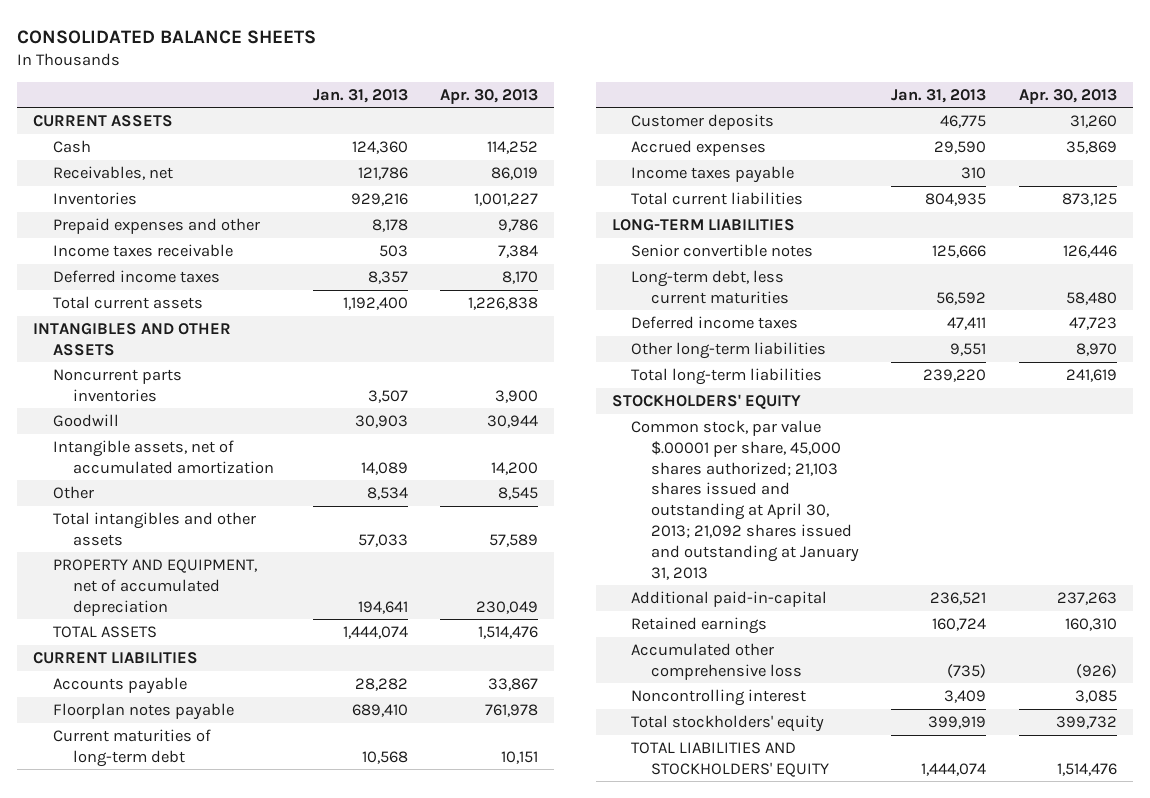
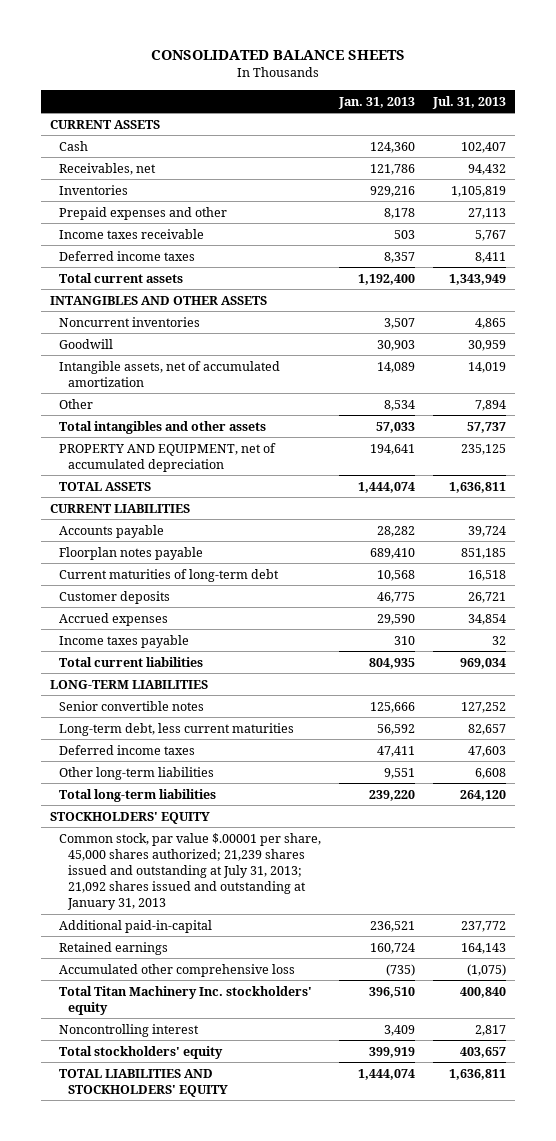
- | Jan. 31, 2013 | Apr. 30, 2013
+ | Jan. 31, 2013 | Jul. 31, 2013
- Noncurrent parts inventories | 3,507 | 3,900
+ Noncurrent inventories | 3,507 | 4,865
- Common stock, par value $.00001 per share, 45,000 shares authorized; 21,103 shares issued and outstanding at April 30, 2013; 21,092 shares issued and outstanding at January 31, 2013
+ Common stock, par value $.00001 per share, 45,000 shares authorized; 21,239 shares issued and outstanding at July 31, 2013; 21,092 shares issued and outstanding at January 31, 2013
+ Total Titan Machinery Inc. stockholders' equity | 396,510 | 400,840

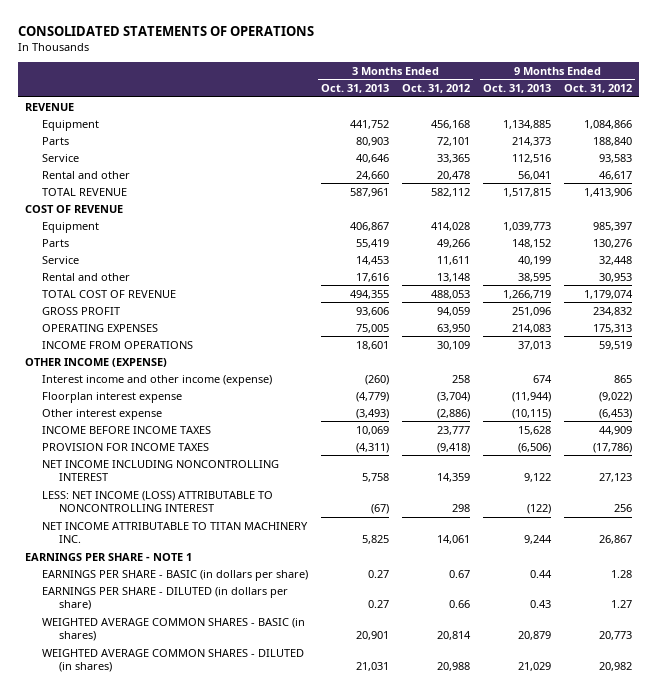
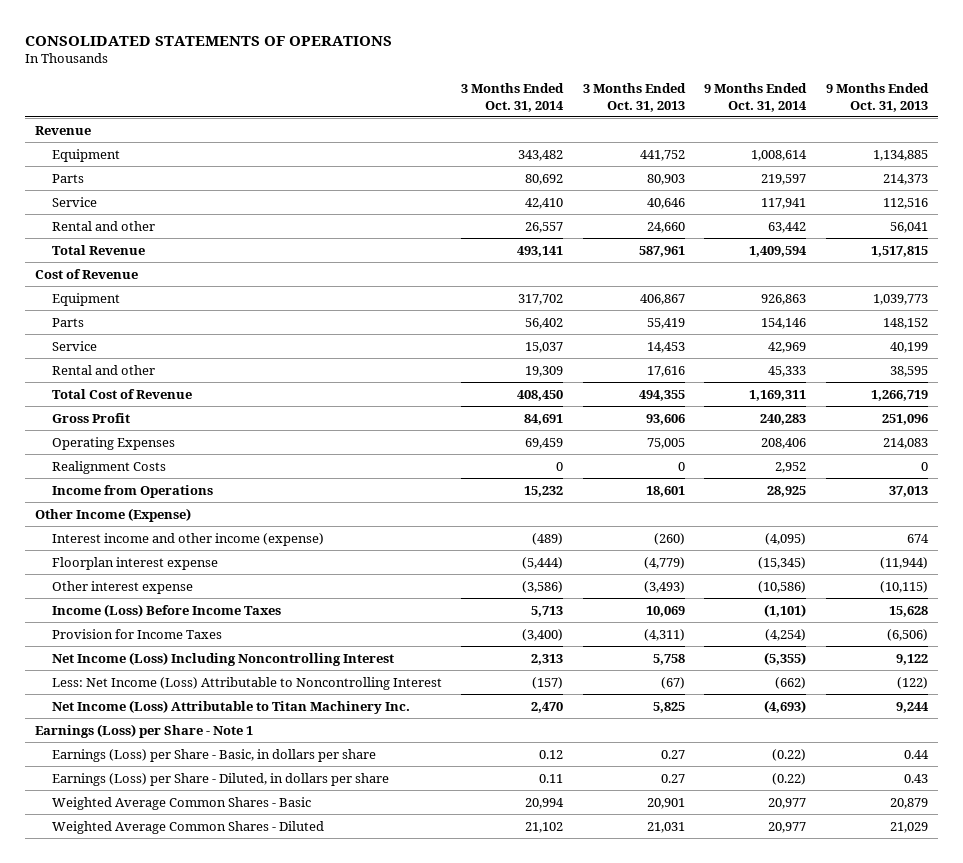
- | 3 Months Ended Oct. 31, 2013 | 3 Months Ended Oct. 31, 2012 | 9 Months Ended Oct. 31, 2013 | 9 Months Ended Oct. 31, 2012
+ | 3 Months Ended Oct. 31, 2014 | 3 Months Ended Oct. 31, 2013 | 9 Months Ended Oct. 31, 2014 | 9 Months Ended Oct. 31, 2013
- REVENUE
+ Revenue
- TOTAL REVENUE | 587,961 | 582,112 | 1,517,815 | 1,413,906
- COST OF REVENUE
+ Total Revenue | 493,141 | 587,961 | 1,409,594 | 1,517,815
+ Cost of Revenue
- TOTAL COST OF REVENUE | 494,355 | 488,053 | 1,266,719 | 1,179,074
- GROSS PROFIT | 93,606 | 94,059 | 251,096 | 234,832
- OPERATING EXPENSES | 75,005 | 63,950 | 214,083 | 175,313
- INCOME FROM OPERATIONS | 18,601 | 30,109 | 37,013 | 59,519
- OTHER INCOME (EXPENSE)
+ Total Cost of Revenue | 408,450 | 494,355 | 1,169,311 | 1,266,719
+ Gross Profit | 84,691 | 93,606 | 240,283 | 251,096
+ Operating Expenses | 69,459 | 75,005 | 208,406 | 214,083
+ Realignment Costs | 0 | 0 | 2,952 | 0
+ Income from Operations | 15,232 | 18,601 | 28,925 | 37,013
+ Other Income (Expense)
- INCOME BEFORE INCOME TAXES | 10,069 | 23,777 | 15,628 | 44,909
- PROVISION FOR INCOME TAXES | (4,311) | (9,418) | (6,506) | (17,786)
- NET INCOME INCLUDING NONCONTROLLING INTEREST | 5,758 | 14,359 | 9,122 | 27,123
- LESS: NET INCOME (LOSS) ATTRIBUTABLE TO NONCONTROLLING INTEREST | (67) | 298 | (122) | 256
- NET INCOME ATTRIBUTABLE TO TITAN MACHINERY INC. | 5,825 | 14,061 | 9,244 | 26,867
- EARNINGS PER SHARE - NOTE 1
- EARNINGS PER SHARE - BASIC (in dollars per share) | 0.27 | 0.67 | 0.44 | 1.28
- EARNINGS PER SHARE - DILUTED (in dollars per share) | 0.27 | 0.66 | 0.43 | 1.27
- WEIGHTED AVERAGE COMMON SHARES - BASIC (in shares) | 20,901 | 20,814 | 20,879 | 20,773
- WEIGHTED AVERAGE COMMON SHARES - DILUTED (in shares) | 21,031 | 20,988 | 21,029 | 20,982
+ Income (Loss) Before Income Taxes | 5,713 | 10,069 | (1,101) | 15,628
+ Provision for Income Taxes | (3,400) | (4,311) | (4,254) | (6,506)
+ Net Income (Loss) Including Noncontrolling Interest | 2,313 | 5,758 | (5,355) | 9,122
+ Less: Net Income (Loss) Attributable to Noncontrolling Interest | (157) | (67) | (662) | (122)
+ Net Income (Loss) Attributable to Titan Machinery Inc. | 2,470 | 5,825 | (4,693) | 9,244
+ Earnings (Loss) per Share - Note 1
+ Earnings (Loss) per Share - Basic, in dollars per share | 0.12 | 0.27 | (0.22) | 0.44
+ Earnings (Loss) per Share - Diluted, in dollars per share | 0.11 | 0.27 | (0.22) | 0.43
+ Weighted Average Common Shares - Basic | 20,994 | 20,901 | 20,977 | 20,879
+ Weighted Average Common Shares - Diluted | 21,102 | 21,031 | 20,977 | 21,029

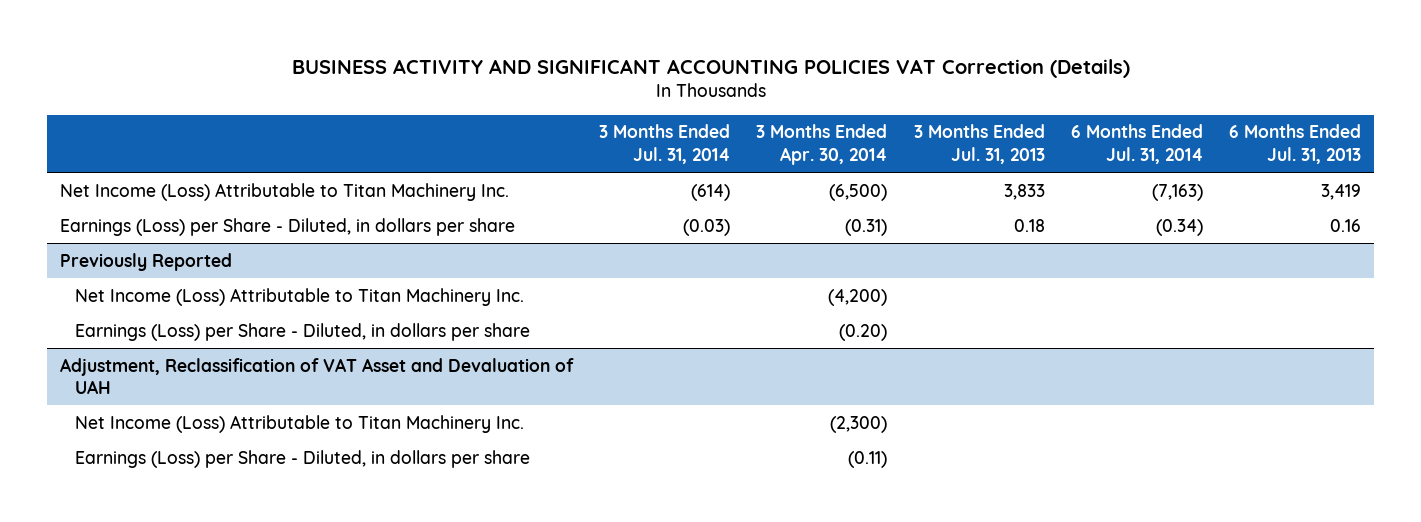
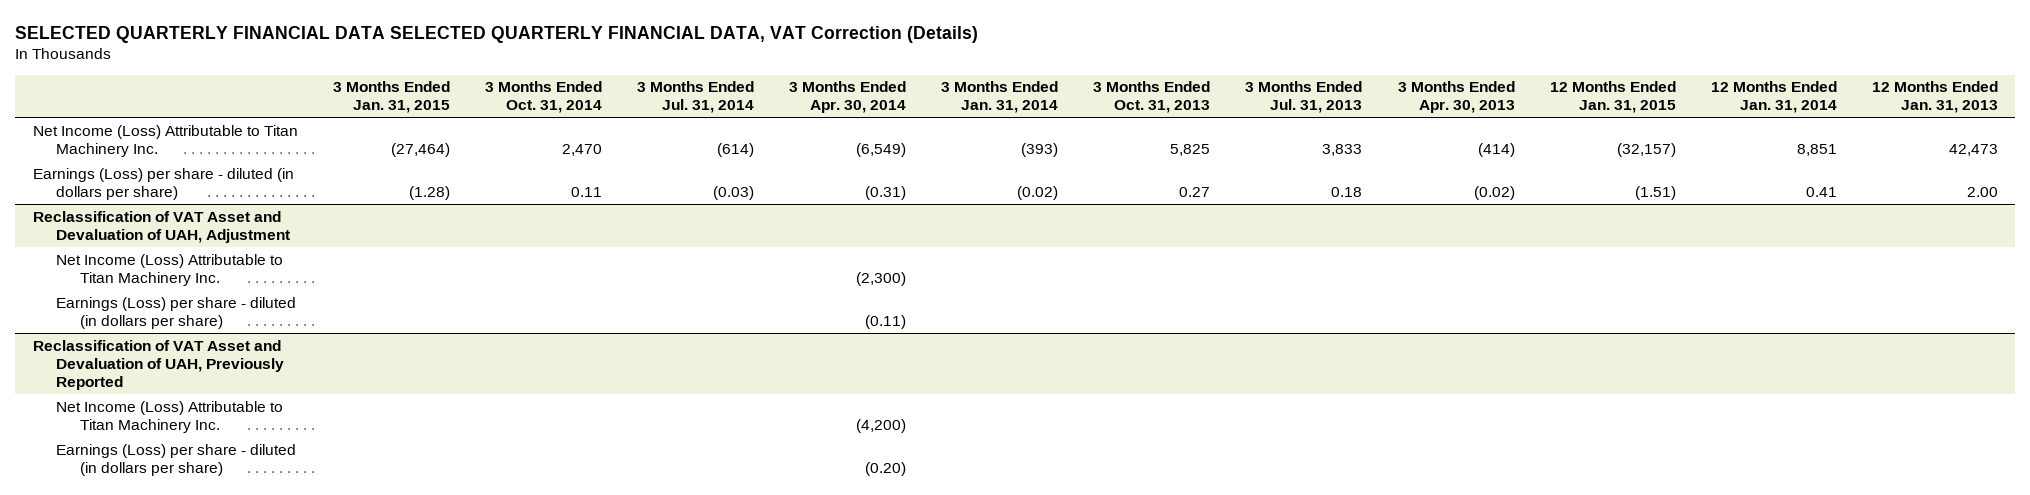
- BUSINESS ACTIVITY AND SIGNIFICANT ACCOUNTING POLICIES VAT Correction (Details)
+ SELECTED QUARTERLY FINANCIAL DATA SELECTED QUARTERLY FINANCIAL DATA, VAT Correction (Details)
- | 3 Months Ended Jul. 31, 2014 | 3 Months Ended Apr. 30, 2014 | 3 Months Ended Jul. 31, 2013 | 6 Months Ended Jul. 31, 2014 | 6 Months Ended Jul. 31, 2013
+ | 3 Months Ended Jan. 31, 2015 | 3 Months Ended Oct. 31, 2014 | 3 Months Ended Jul. 31, 2014 | 3 Months Ended Apr. 30, 2014 | 3 Months Ended Jan. 31, 2014 | 3 Months Ended Oct. 31, 2013 | 3 Months Ended Jul. 31, 2013 | 3 Months Ended Apr. 30, 2013 | 12 Months Ended Jan. 31, 2015 | 12 Months Ended Jan. 31, 2014 | 12 Months Ended Jan. 31, 2013
- Net Income (Loss) Attributable to Titan Machinery Inc. | (614) | (6,500) | 3,833 | (7,163) | 3,419
- Earnings (Loss) per Share - Diluted, in dollars per share | (0.03) | (0.31) | 0.18 | (0.34) | 0.16
- Previously Reported
- Net Income (Loss) Attributable to Titan Machinery Inc. | | (4,200) | | |
- Earnings (Loss) per Share - Diluted, in dollars per share | | (0.20) | | |
- Adjustment, Reclassification of VAT Asset and Devaluation of UAH
+ Net Income (Loss) Attributable to Titan Machinery Inc. | (27,464) | 2,470 | (614) | (6,549) | (393) | 5,825 | 3,833 | (414) | (32,157) | 8,851 | 42,473
+ Earnings (Loss) per share - diluted (in dollars per share) | (1.28) | 0.11 | (0.03) | (0.31) | (0.02) | 0.27 | 0.18 | (0.02) | (1.51) | 0.41 | 2.00
+ Reclassification of VAT Asset and Devaluation of UAH, Adjustment
- Earnings (Loss) per Share - Diluted, in dollars per share | | (0.11) | | |
+ Earnings (Loss) per share - diluted (in dollars per share) | | | | (0.11) | | | | | | |
+ Reclassification of VAT Asset and Devaluation of UAH, Previously Reported
+ Net Income (Loss) Attributable to Titan Machinery Inc. | | | | (4,200) | | | | | | |
+ Earnings (Loss) per share - diluted (in dollars per share) | | | | (0.20) | | | | | | |

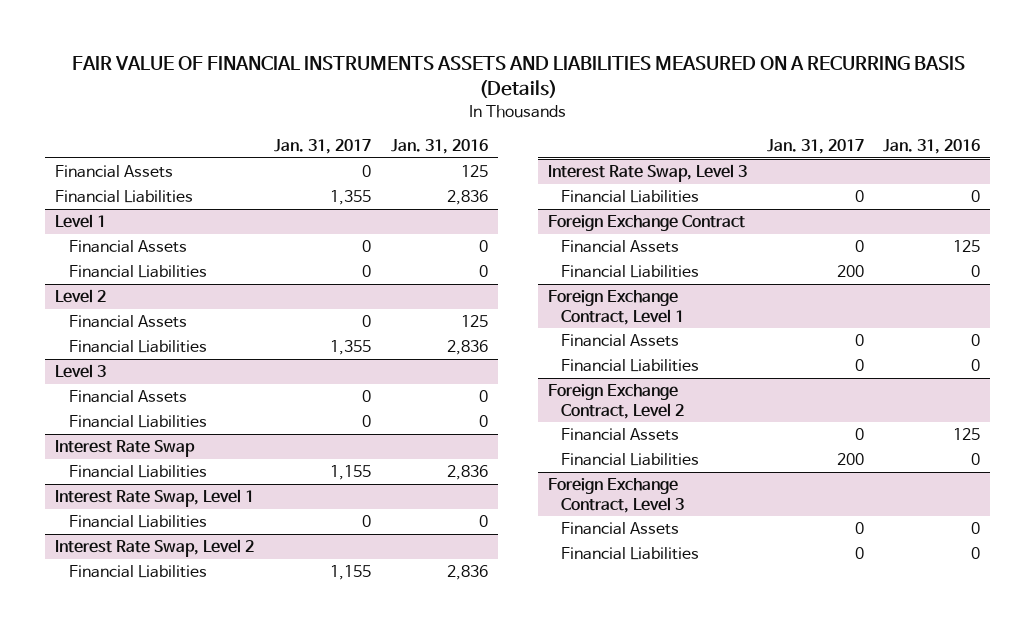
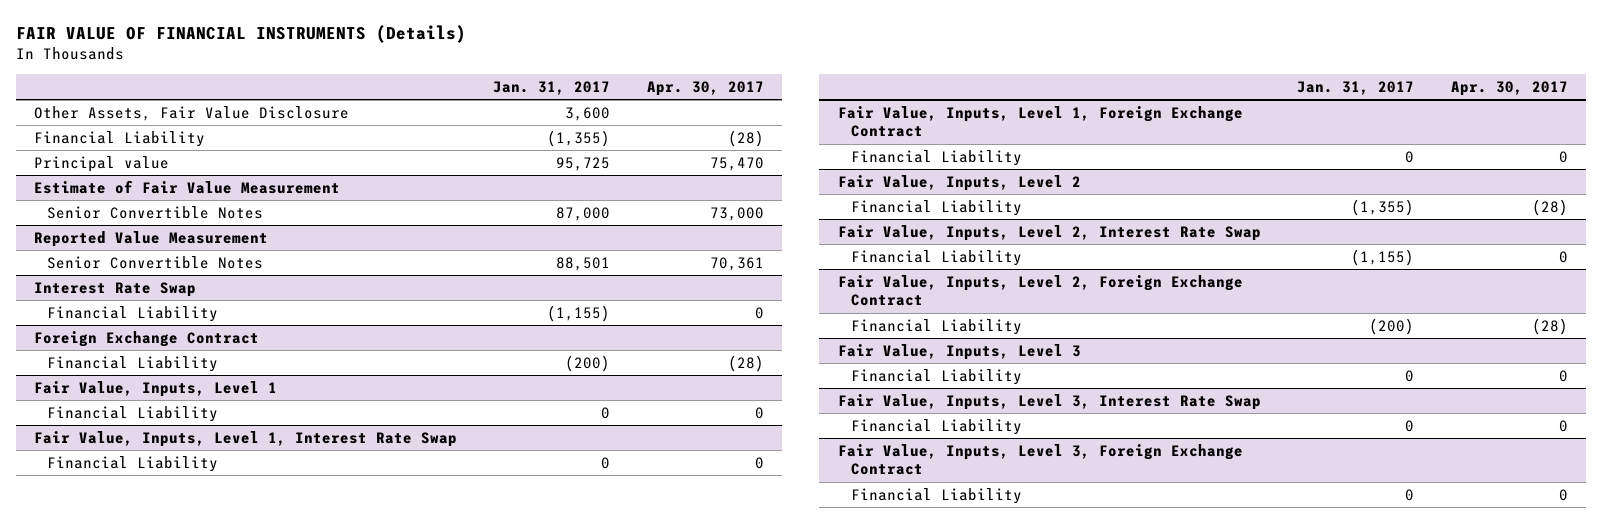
- FAIR VALUE OF FINANCIAL INSTRUMENTS ASSETS AND LIABILITIES MEASURED ON A RECURRING BASIS (Details)
+ FAIR VALUE OF FINANCIAL INSTRUMENTS (Details)
- | Jan. 31, 2017 | Jan. 31, 2016
+ | Jan. 31, 2017 | Apr. 30, 2017
- Financial Assets | 0 | 125
- Financial Liabilities | 1,355 | 2,836
- Level 1
- Financial Assets | 0 | 0
- Financial Liabilities | 0 | 0
- Level 2
- Financial Assets | 0 | 125
- Financial Liabilities | 1,355 | 2,836
- Level 3
- Financial Assets | 0 | 0
- Financial Liabilities | 0 | 0
+ Other Assets, Fair Value Disclosure | 3,600 |
+ Financial Liability | (1,355) | (28)
+ Principal value | 95,725 | 75,470
+ Estimate of Fair Value Measurement
+ Senior Convertible Notes | 87,000 | 73,000
+ Reported Value Measurement
+ Senior Convertible Notes | 88,501 | 70,361
@ Interest Rate Swap
- Financial Liabilities | 1,155 | 2,836
- Interest Rate Swap, Level 1
- Financial Liabilities | 0 | 0
- Interest Rate Swap, Level 2
- Financial Liabilities | 1,155 | 2,836
- Interest Rate Swap, Level 3
- Financial Liabilities | 0 | 0
@ Interest Rate Swap
+ Financial Liability | (1,155) | 0
@ Foreign Exchange Contract
- Financial Assets | 0 | 125
- Financial Liabilities | 200 | 0
- Foreign Exchange Contract, Level 1
- Financial Assets | 0 | 0
- Financial Liabilities | 0 | 0
- Foreign Exchange Contract, Level 2
- Financial Assets | 0 | 125
- Financial Liabilities | 200 | 0
- Foreign Exchange Contract, Level 3
- Financial Assets | 0 | 0
- Financial Liabilities | 0 | 0
@ Foreign Exchange Contract
+ Financial Liability | (200) | (28)
+ Fair Value, Inputs, Level 1
+ Financial Liability | 0 | 0
+ Fair Value, Inputs, Level 1, Interest Rate Swap
+ Financial Liability | 0 | 0
+ Fair Value, Inputs, Level 1, Foreign Exchange Contract
+ Financial Liability | 0 | 0
+ Fair Value, Inputs, Level 2
+ Financial Liability | (1,355) | (28)
+ Fair Value, Inputs, Level 2, Interest Rate Swap
+ Financial Liability | (1,155) | 0
+ Fair Value, Inputs, Level 2, Foreign Exchange Contract
+ Financial Liability | (200) | (28)
+ Fair Value, Inputs, Level 3
+ Financial Liability | 0 | 0
+ Fair Value, Inputs, Level 3, Interest Rate Swap
+ Financial Liability | 0 | 0
+ Fair Value, Inputs, Level 3, Foreign Exchange Contract
+ Financial Liability | 0 | 0

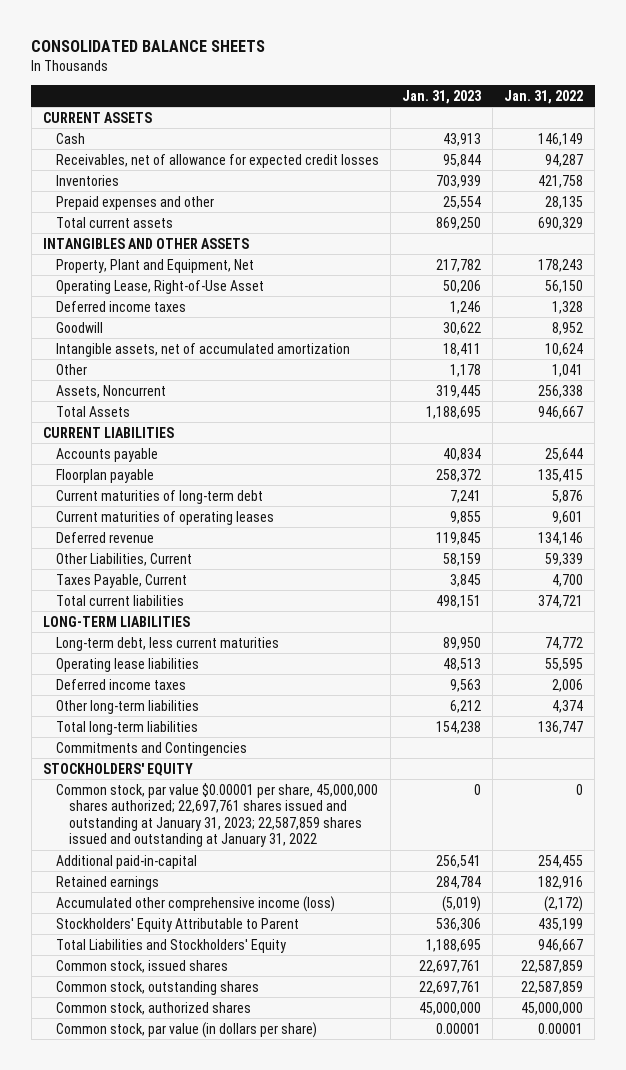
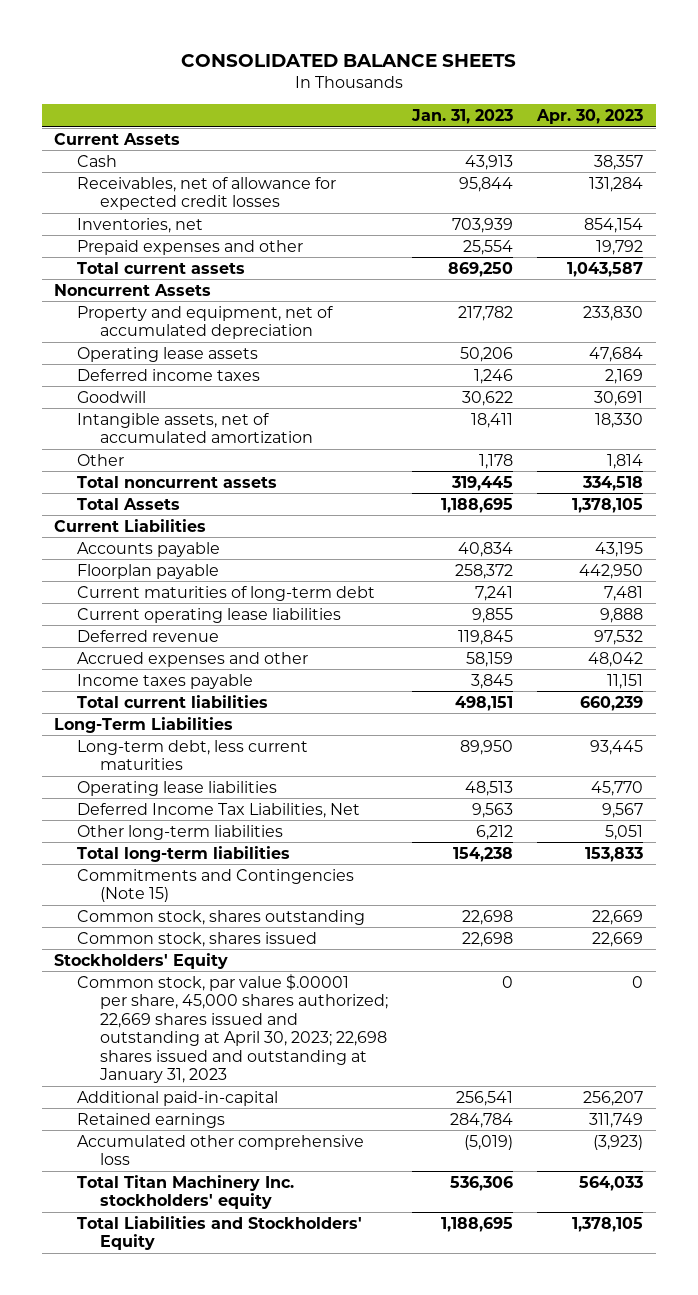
- | Jan. 31, 2023 | Jan. 31, 2022
+ | Jan. 31, 2023 | Apr. 30, 2023
- CURRENT ASSETS
+ Current Assets
- Inventories | 703,939 | 421,758
+ Inventories, net | 703,939 | 854,154
- INTANGIBLES AND OTHER ASSETS
- Property, Plant and Equipment, Net | 217,782 | 178,243
- Operating Lease, Right-of-Use Asset | 50,206 | 56,150
+ Noncurrent Assets
+ Property and equipment, net of accumulated depreciation | 217,782 | 233,830
+ Operating lease assets | 50,206 | 47,684
- Assets, Noncurrent | 319,445 | 256,338
+ Total noncurrent assets | 319,445 | 334,518
- CURRENT LIABILITIES
+ Current Liabilities
- Current maturities of operating leases | 9,855 | 9,601
+ Current operating lease liabilities | 9,855 | 9,888
- Other Liabilities, Current | 58,159 | 59,339
- Taxes Payable, Current | 3,845 | 4,700
+ Accrued expenses and other | 58,159 | 48,042
+ Income taxes payable | 3,845 | 11,151
- LONG-TERM LIABILITIES
+ Long-Term Liabilities
- Deferred income taxes | 9,563 | 2,006
+ Deferred Income Tax Liabilities, Net | 9,563 | 9,567
- Commitments and Contingencies
- STOCKHOLDERS' EQUITY
- Common stock, par value $0.00001 per share, 45,000,000 shares authorized; 22,697,761 shares issued and outstanding at January 31, 2023; 22,587,859 shares issued and outstanding at January 31, 2022 | 0 | 0
+ Commitments and Contingencies (Note 15)
+ Common stock, shares outstanding | 22,698 | 22,669
+ Common stock, shares issued | 22,698 | 22,669
+ Stockholders' Equity
+ Common stock, par value $.00001 per share, 45,000 shares authorized; 22,669 shares issued and outstanding at April 30, 2023; 22,698 shares issued and outstanding at January 31, 2023 | 0 | 0
- Accumulated other comprehensive income (loss) | (5,019) | (2,172)
- Stockholders' Equity Attributable to Parent | 536,306 | 435,199
+ Accumulated other comprehensive loss | (5,019) | (3,923)
+ Total Titan Machinery Inc. stockholders' equity | 536,306 | 564,033
- Common stock, issued shares | 22,697,761 | 22,587,859
- Common stock, outstanding shares | 22,697,761 | 22,587,859
- Common stock, authorized shares | 45,000,000 | 45,000,000
- Common stock, par value (in dollars per share) | 0.00001 | 0.00001

